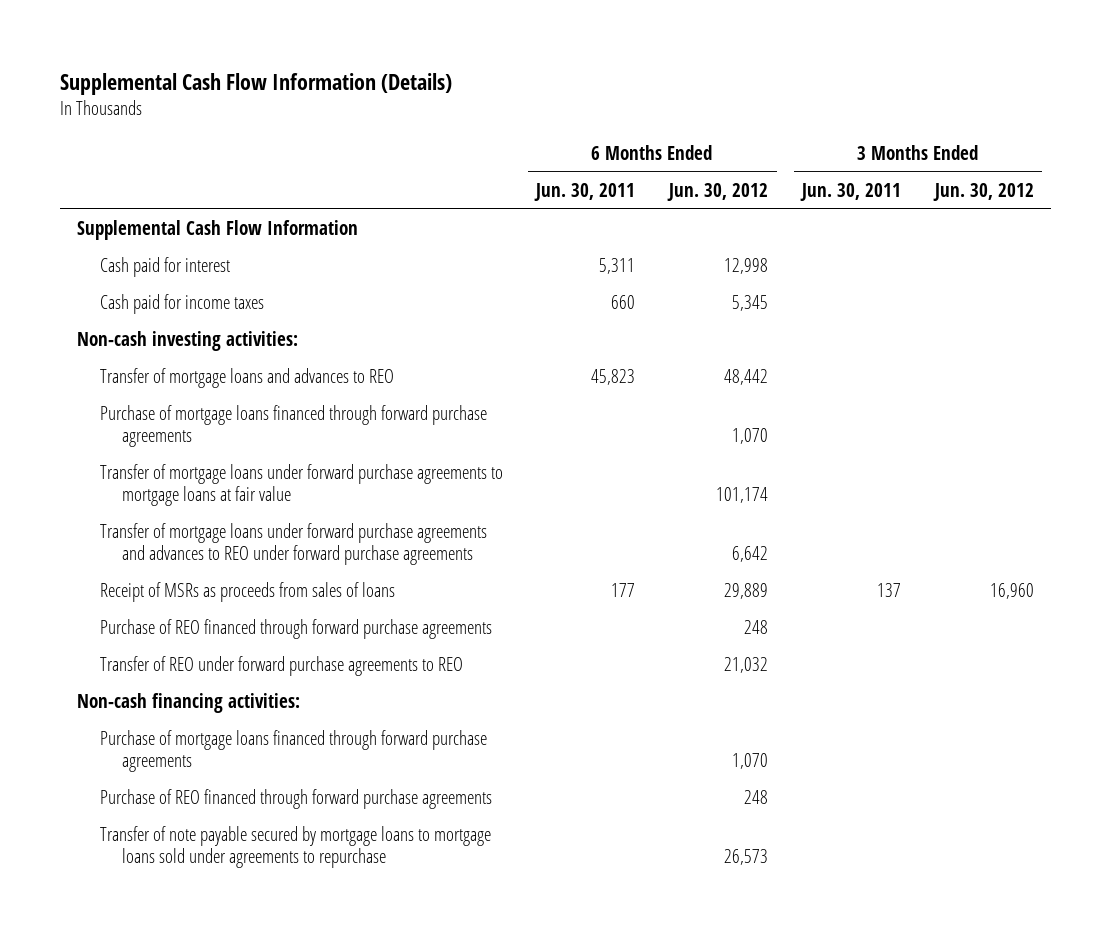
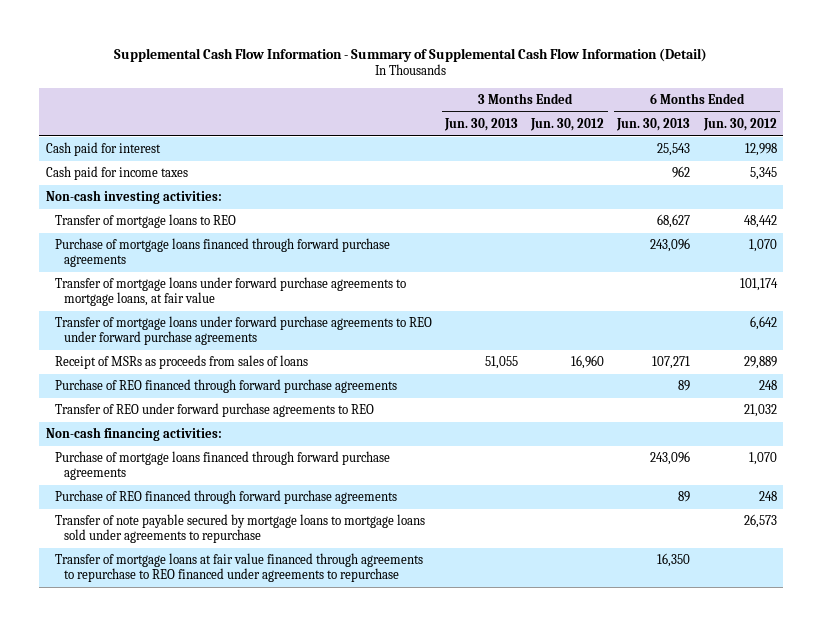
- Supplemental Cash Flow Information (Details)
+ Supplemental Cash Flow Information - Summary of Supplemental Cash Flow Information (Detail)
- | 6 Months Ended Jun. 30, 2011 | 6 Months Ended Jun. 30, 2012 | 3 Months Ended Jun. 30, 2011 | 3 Months Ended Jun. 30, 2012
+ | 3 Months Ended Jun. 30, 2013 | 3 Months Ended Jun. 30, 2012 | 6 Months Ended Jun. 30, 2013 | 6 Months Ended Jun. 30, 2012
- Supplemental Cash Flow Information
- Transfer of mortgage loans and advances to REO | 45,823 | 48,442 | |
+ Transfer of mortgage loans to REO | | | 68,627 | 48,442
- Transfer of mortgage loans under forward purchase agreements to mortgage loans at fair value | | 101,174 | |
- Transfer of mortgage loans under forward purchase agreements and advances to REO under forward purchase agreements | | 6,642 | |
+ Transfer of mortgage loans under forward purchase agreements to mortgage loans, at fair value | | | | 101,174
+ Transfer of mortgage loans under forward purchase agreements to REO under forward purchase agreements | | | | 6,642
+ Transfer of mortgage loans at fair value financed through agreements to repurchase to REO financed under agreements to repurchase | | | 16,350 |

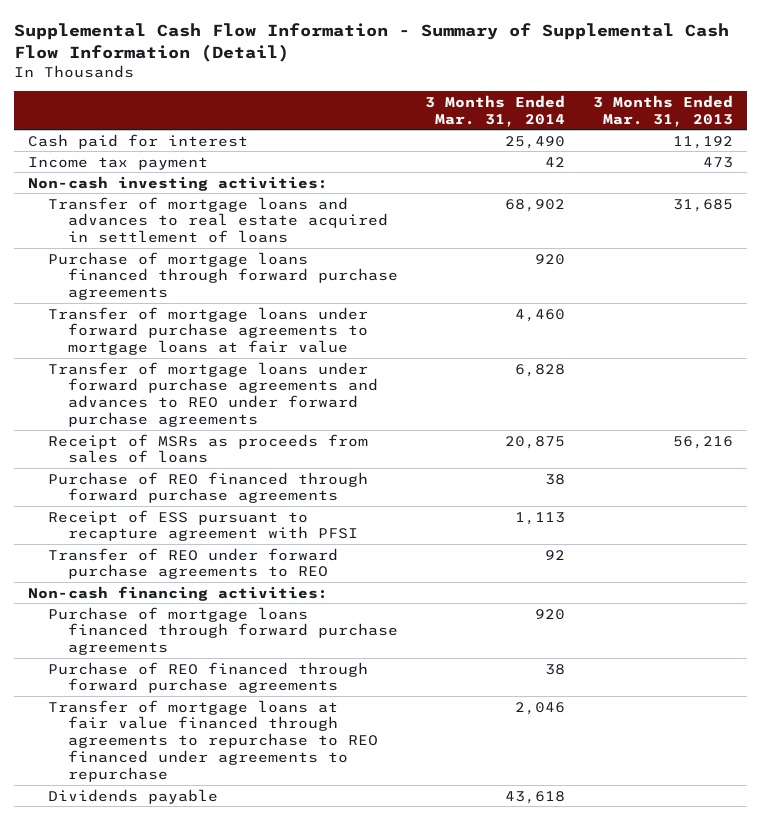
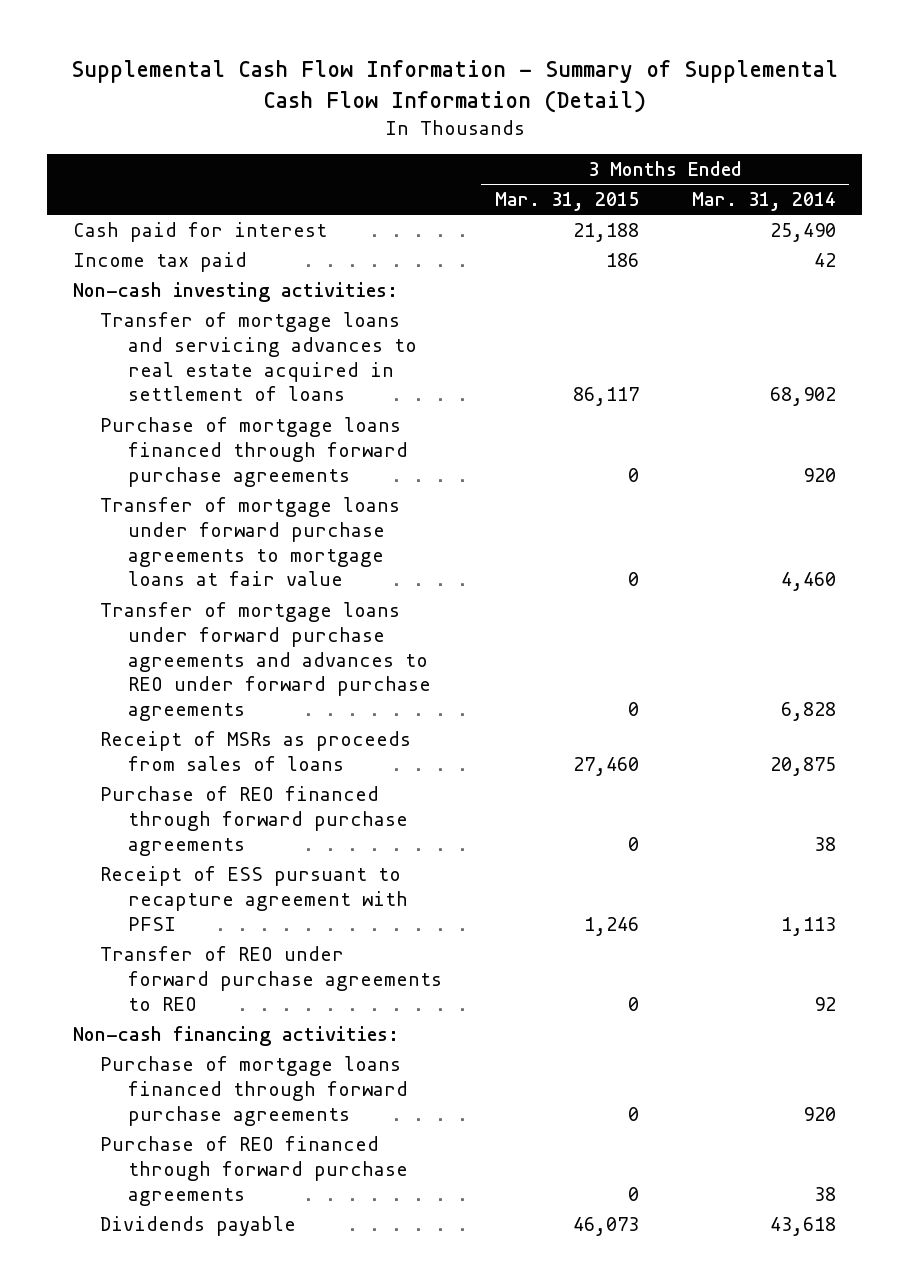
- | 3 Months Ended Mar. 31, 2014 | 3 Months Ended Mar. 31, 2013
+ | 3 Months Ended Mar. 31, 2015 | 3 Months Ended Mar. 31, 2014
- Income tax payment | 42 | 473
+ Income tax paid | 186 | 42
- Transfer of mortgage loans and advances to real estate acquired in settlement of loans | 68,902 | 31,685
+ Transfer of mortgage loans and servicing advances to real estate acquired in settlement of loans | 86,117 | 68,902
- Transfer of mortgage loans at fair value financed through agreements to repurchase to REO financed under agreements to repurchase | 2,046 |

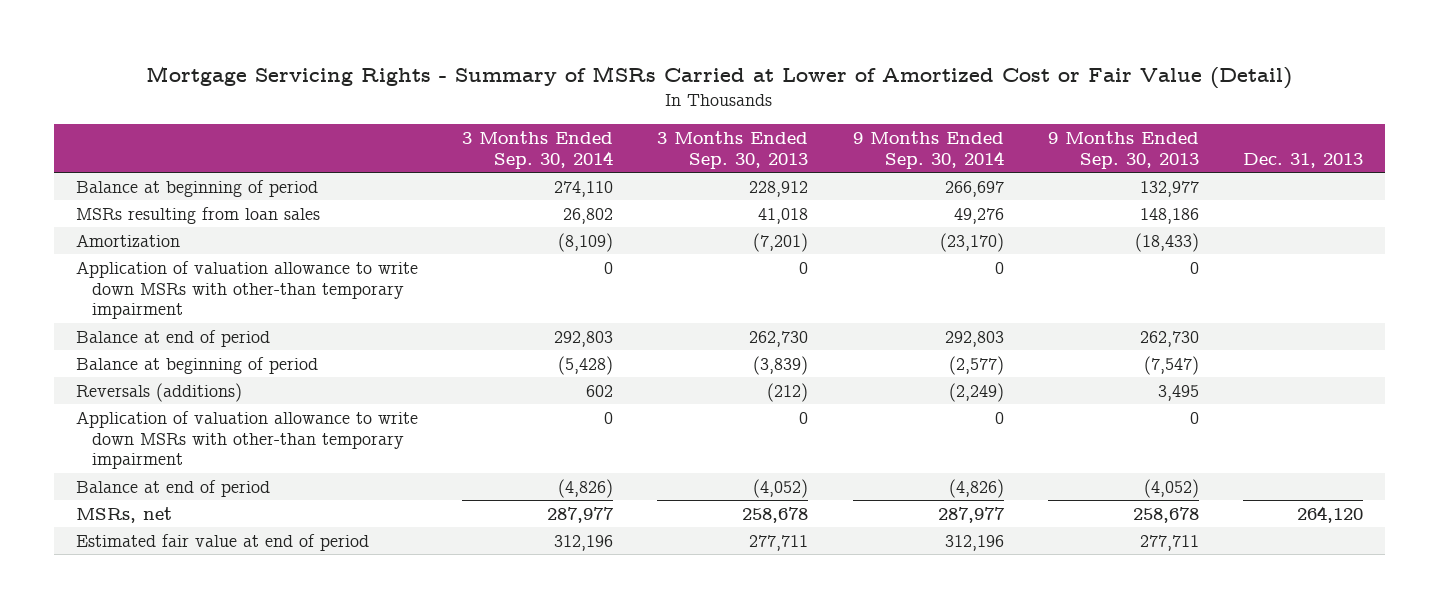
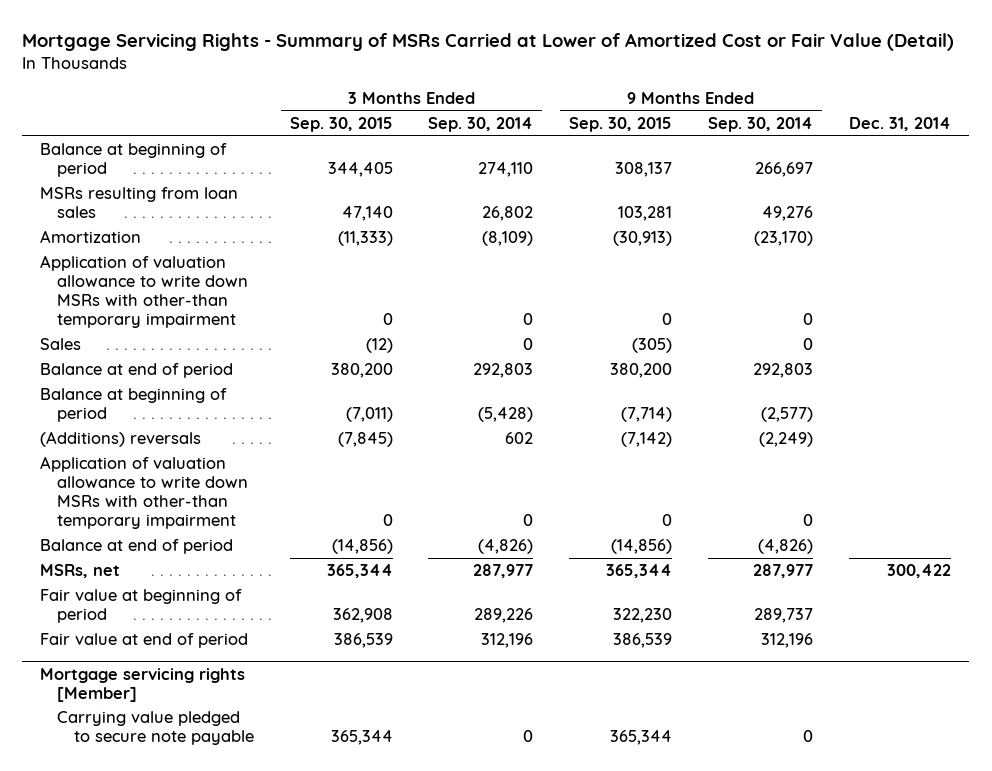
- | 3 Months Ended Sep. 30, 2014 | 3 Months Ended Sep. 30, 2013 | 9 Months Ended Sep. 30, 2014 | 9 Months Ended Sep. 30, 2013 | Dec. 31, 2013
+ | 3 Months Ended Sep. 30, 2015 | 3 Months Ended Sep. 30, 2014 | 9 Months Ended Sep. 30, 2015 | 9 Months Ended Sep. 30, 2014 | Dec. 31, 2014
+ Sales | (12) | 0 | (305) | 0 |
- Reversals (additions) | 602 | (212) | (2,249) | 3,495 |
+ (Additions) reversals | (7,845) | 602 | (7,142) | (2,249) |
- Estimated fair value at end of period | 312,196 | 277,711 | 312,196 | 277,711 |
+ Fair value at beginning of period | 362,908 | 289,226 | 322,230 | 289,737 |
+ Fair value at end of period | 386,539 | 312,196 | 386,539 | 312,196 |
+ Mortgage servicing rights [Member]
+ Carrying value pledged to secure note payable | 365,344 | 0 | 365,344 | 0 |

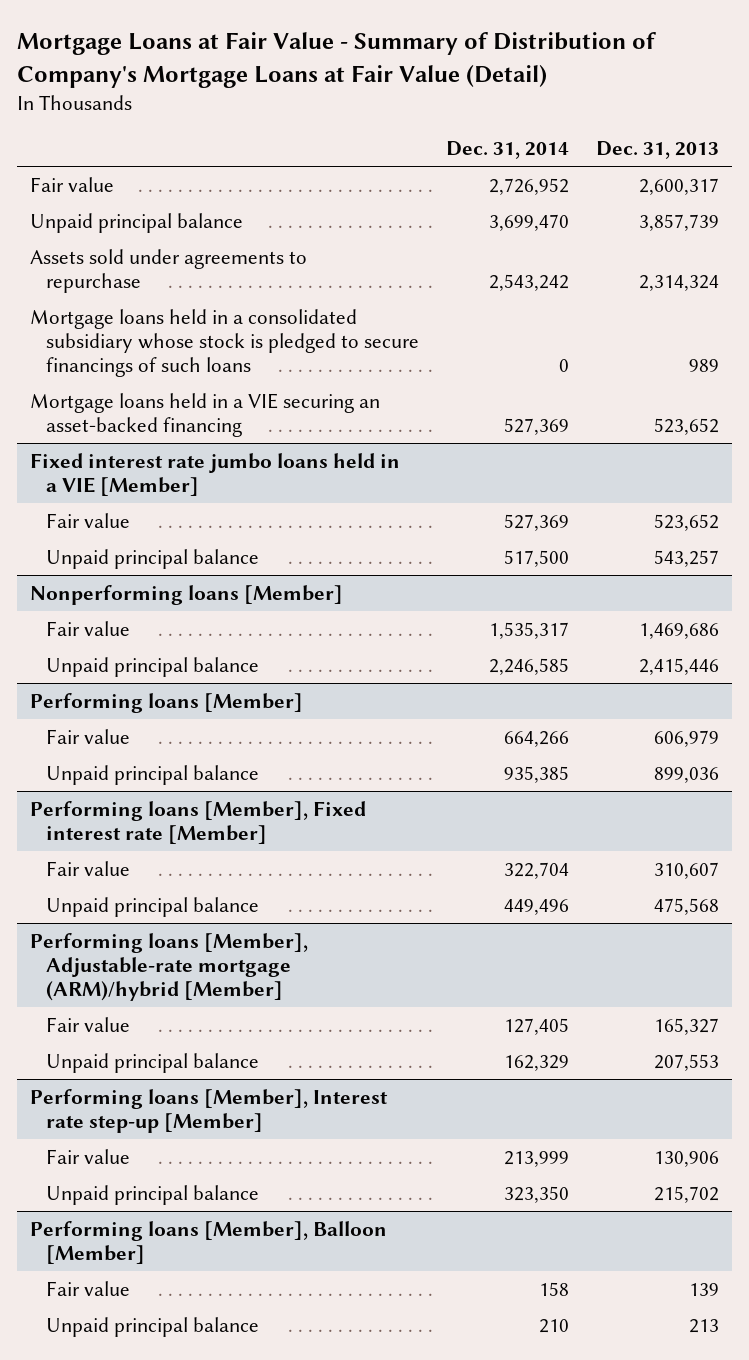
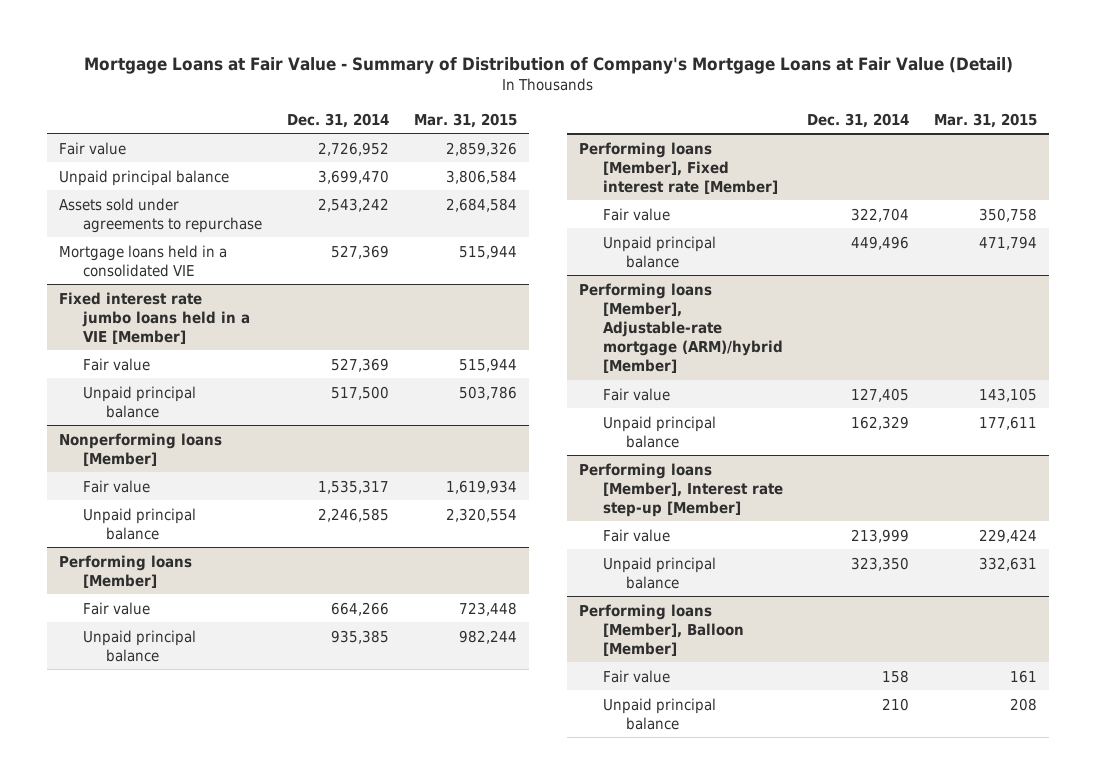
- | Dec. 31, 2014 | Dec. 31, 2013
+ | Dec. 31, 2014 | Mar. 31, 2015
- Mortgage loans held in a consolidated subsidiary whose stock is pledged to secure financings of such loans | 0 | 989
- Mortgage loans held in a VIE securing an asset-backed financing | 527,369 | 523,652
+ Mortgage loans held in a consolidated VIE | 527,369 | 515,944

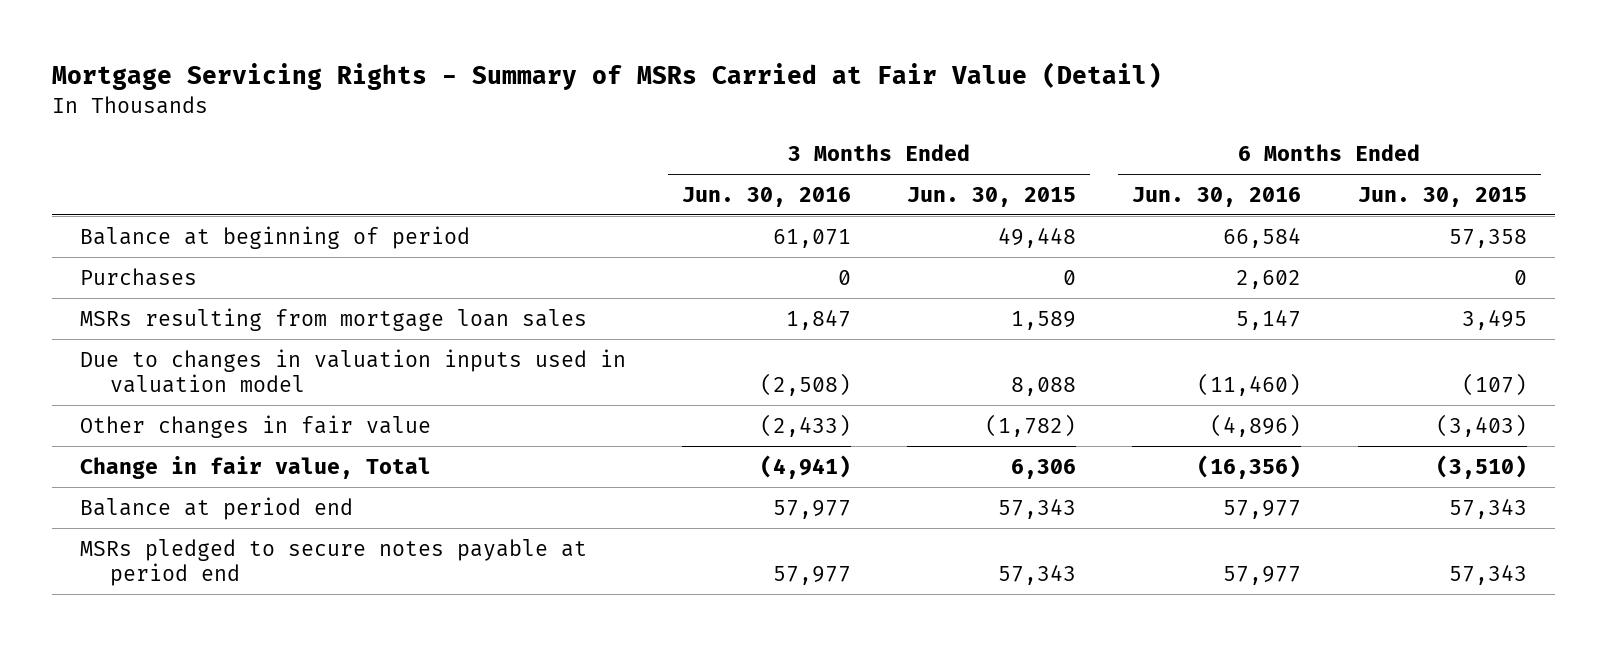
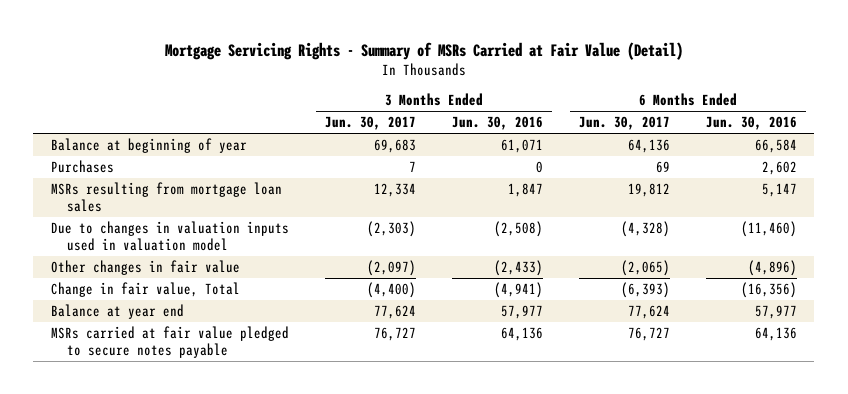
- | 3 Months Ended Jun. 30, 2016 | 3 Months Ended Jun. 30, 2015 | 6 Months Ended Jun. 30, 2016 | 6 Months Ended Jun. 30, 2015
+ | 3 Months Ended Jun. 30, 2017 | 3 Months Ended Jun. 30, 2016 | 6 Months Ended Jun. 30, 2017 | 6 Months Ended Jun. 30, 2016
- Balance at beginning of period | 61,071 | 49,448 | 66,584 | 57,358
+ Balance at beginning of year | 69,683 | 61,071 | 64,136 | 66,584
- Balance at period end | 57,977 | 57,343 | 57,977 | 57,343
- MSRs pledged to secure notes payable at period end | 57,977 | 57,343 | 57,977 | 57,343
+ Balance at year end | 77,624 | 57,977 | 77,624 | 57,977
+ MSRs carried at fair value pledged to secure notes payable | 76,727 | 64,136 | 76,727 | 64,136

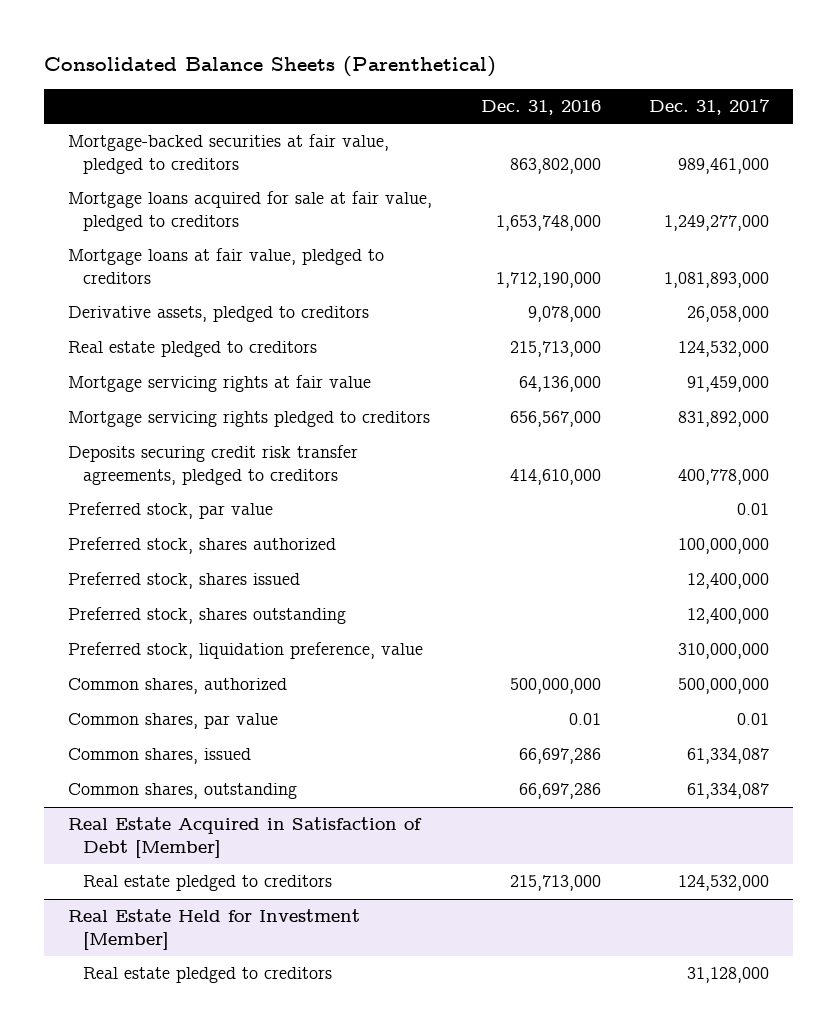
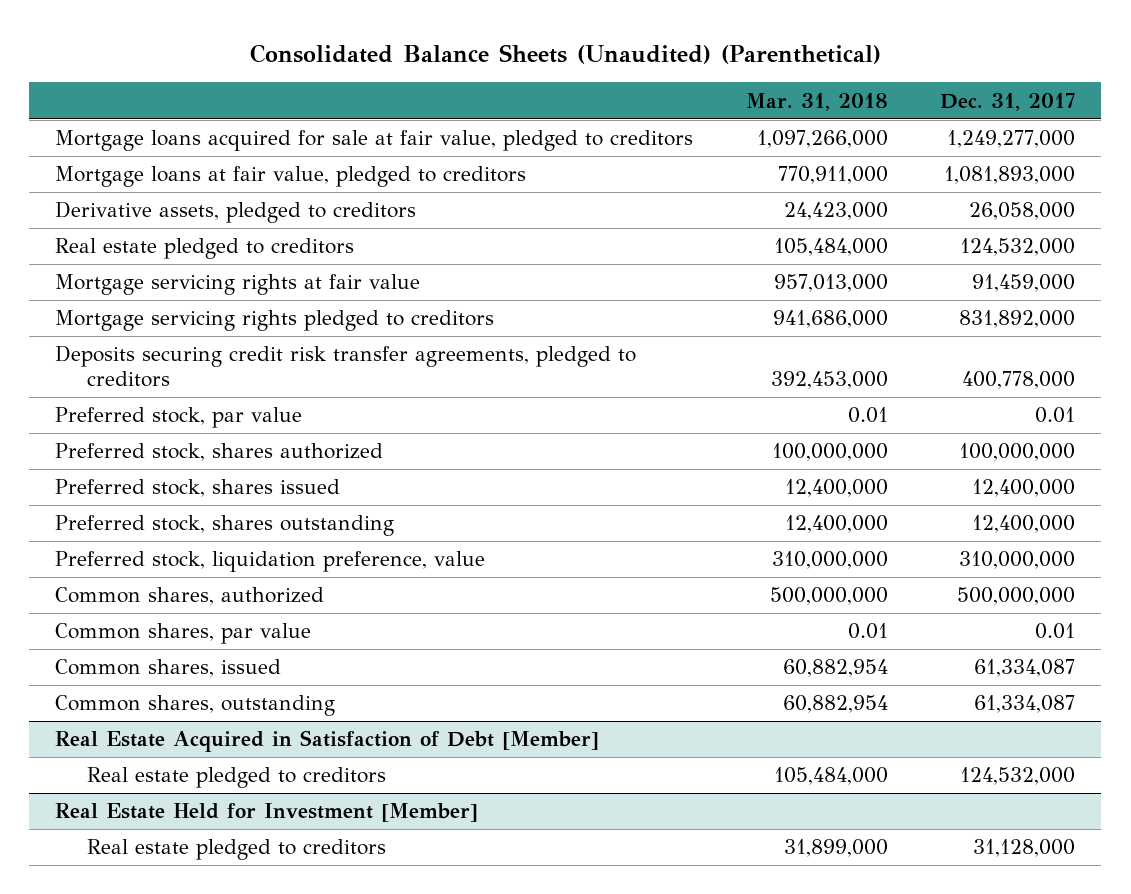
- Consolidated Balance Sheets (Parenthetical)
+ Consolidated Balance Sheets (Unaudited) (Parenthetical)
- | Dec. 31, 2016 | Dec. 31, 2017
+ | Mar. 31, 2018 | Dec. 31, 2017
- Mortgage-backed securities at fair value, pledged to creditors | 863,802,000 | 989,461,000

